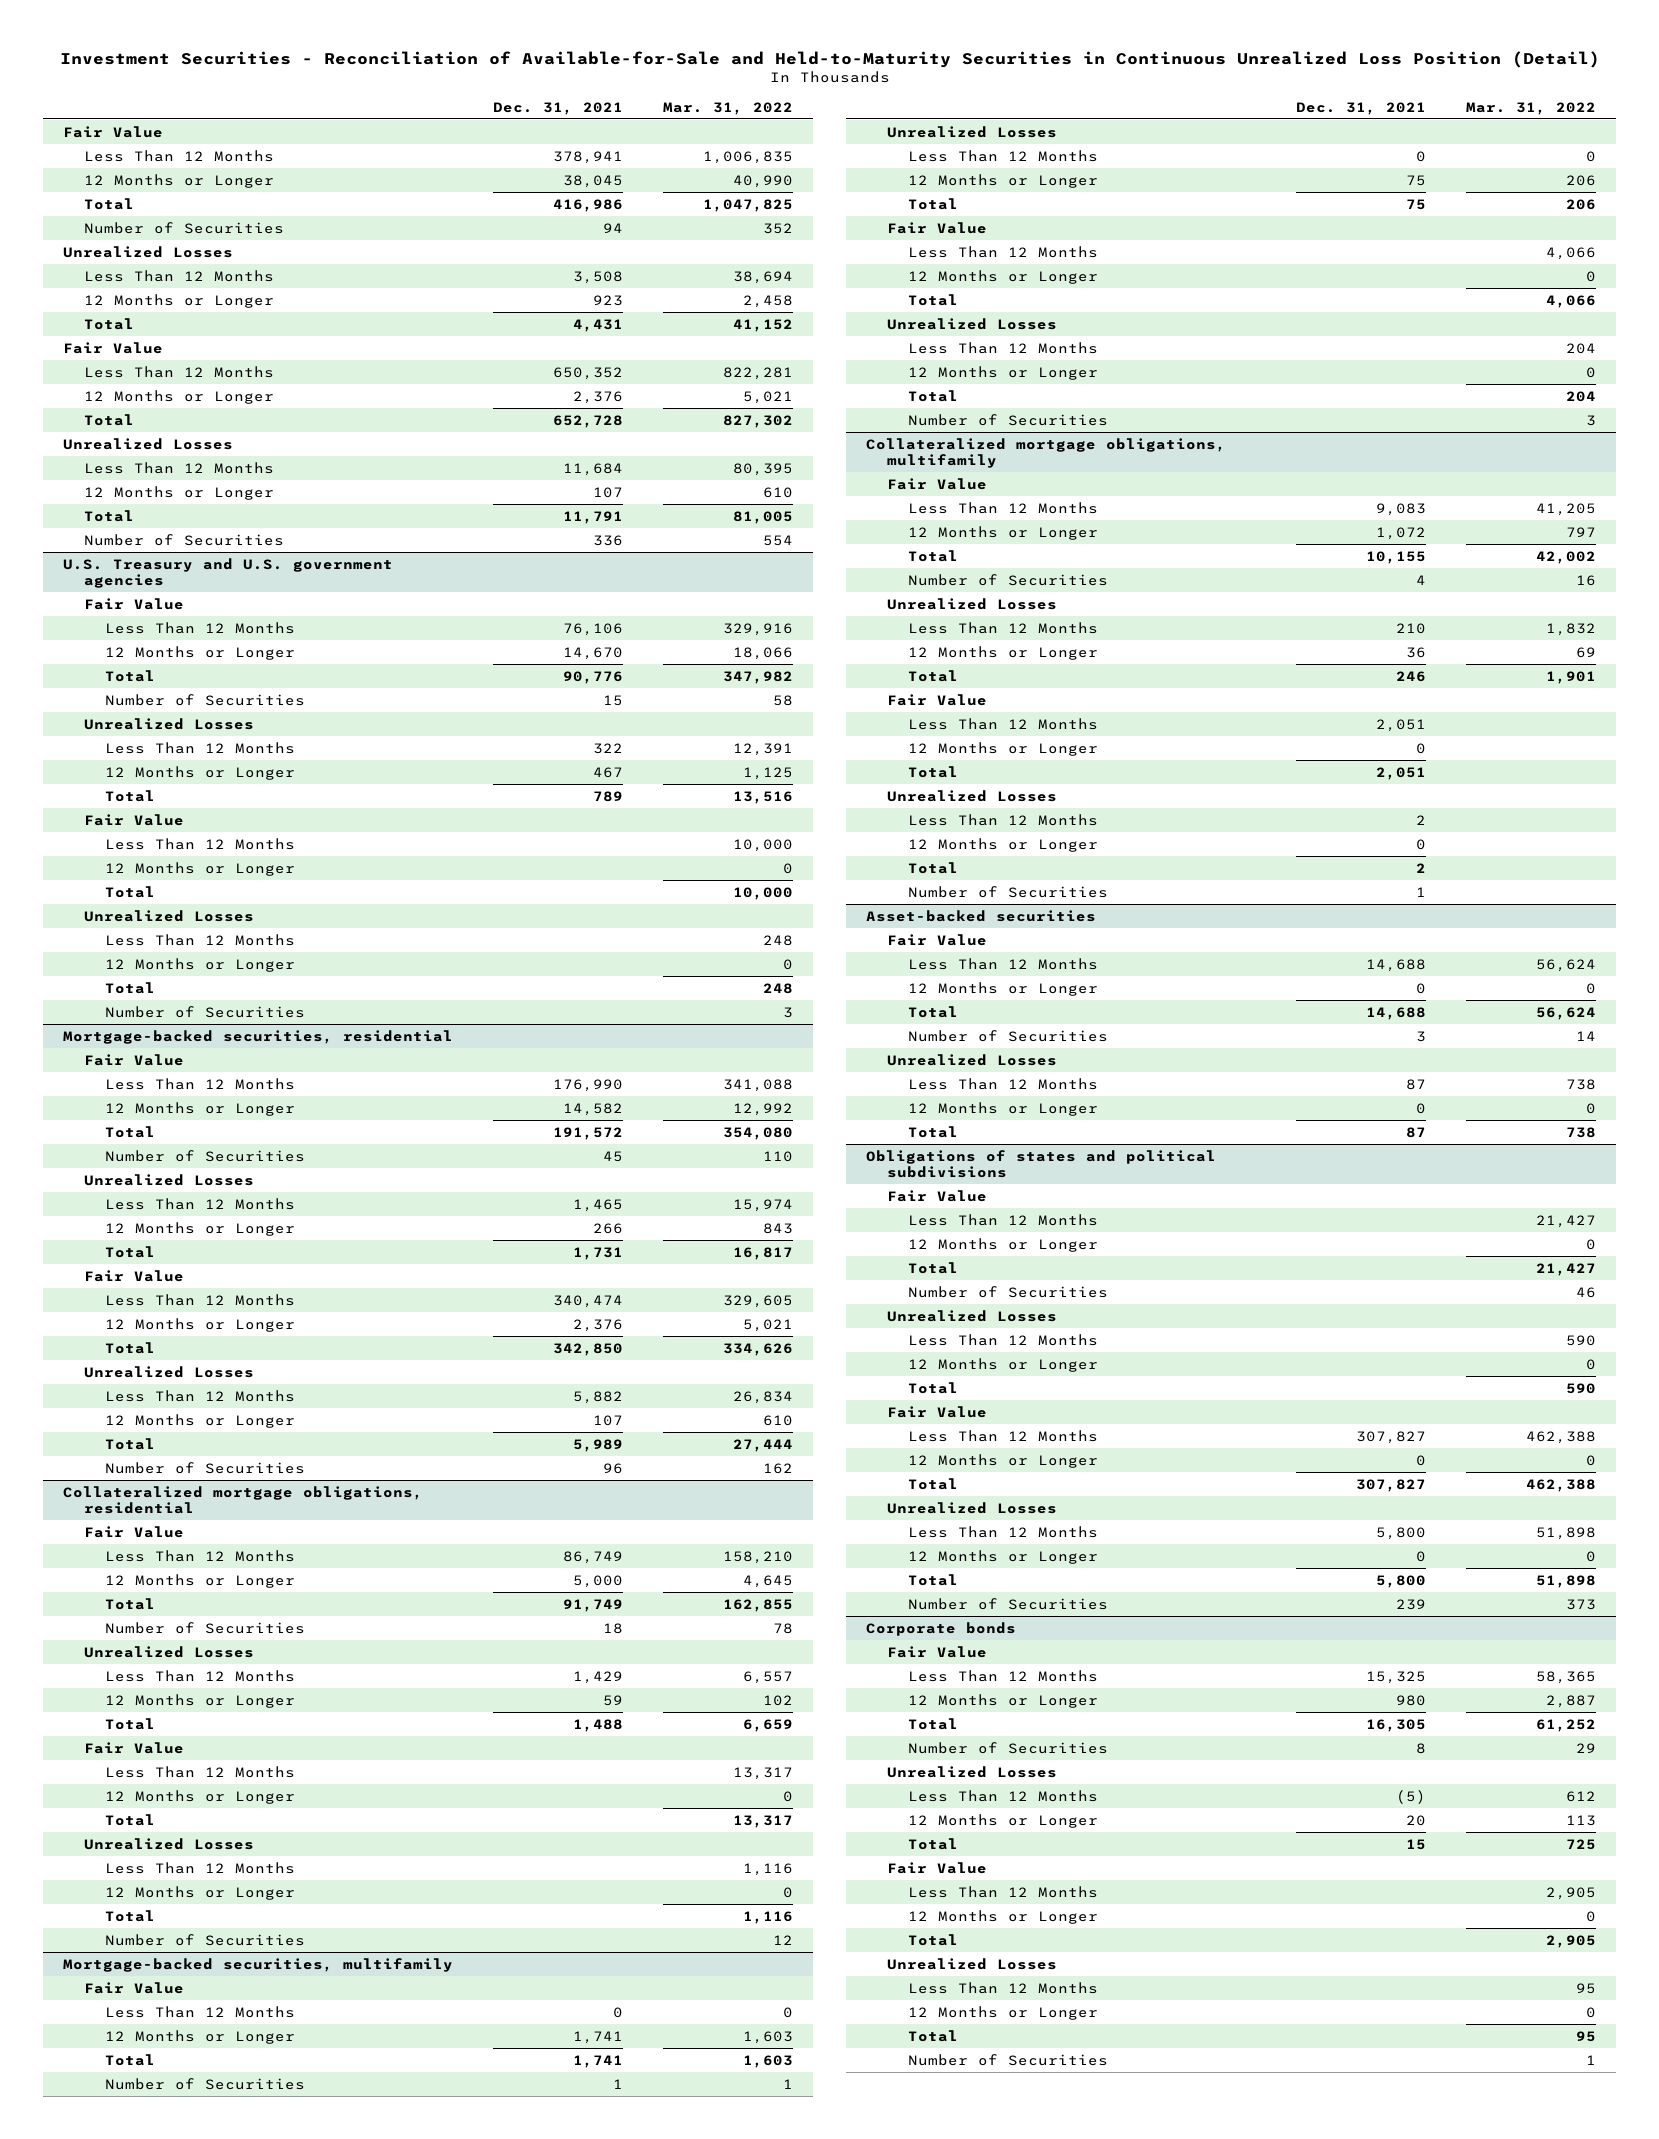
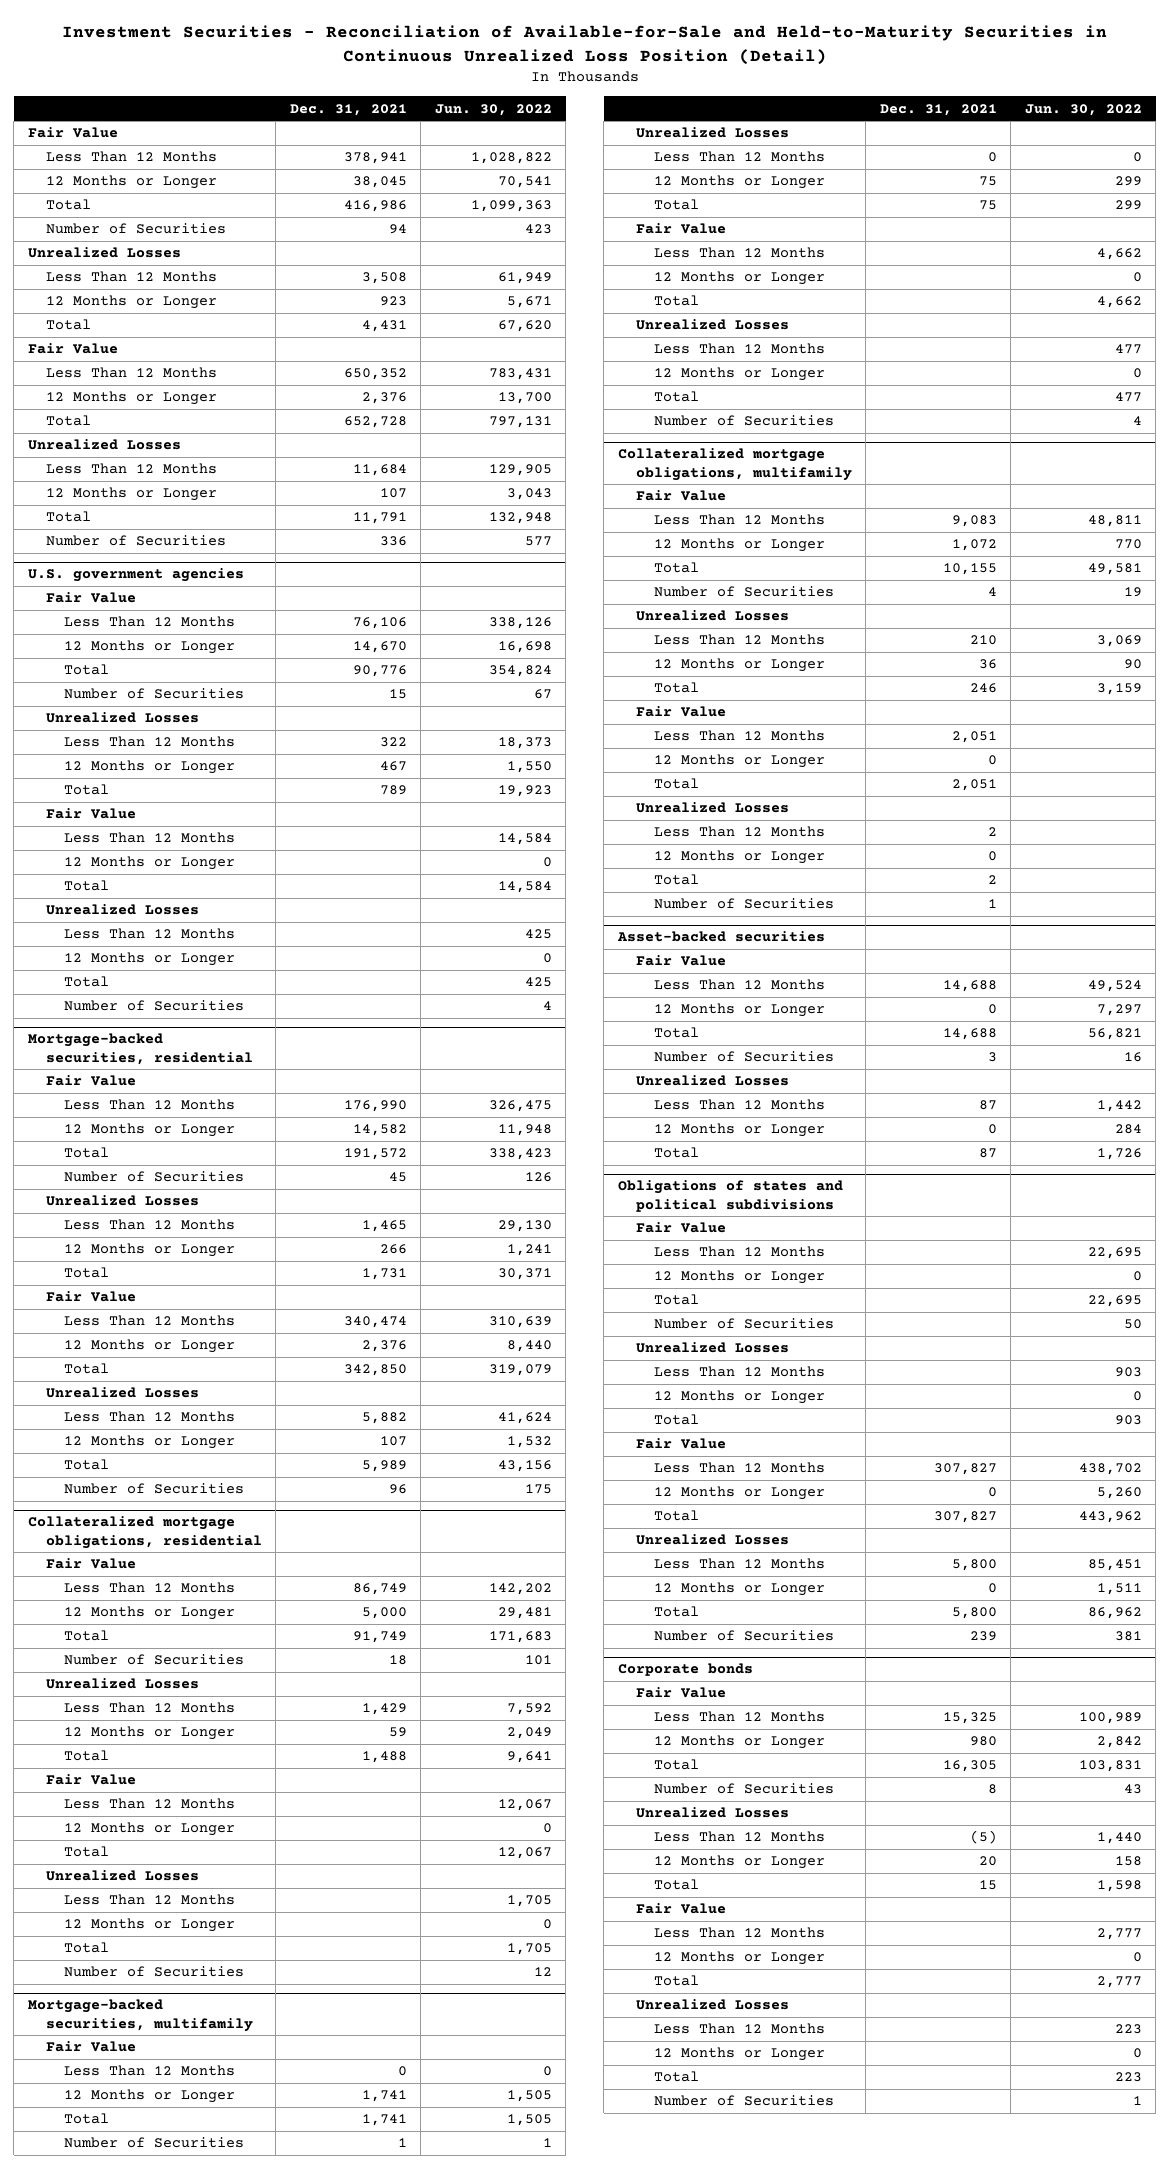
- | Dec. 31, 2021 | Mar. 31, 2022
+ | Dec. 31, 2021 | Jun. 30, 2022
- U.S. Treasury and U.S. government agencies
+ U.S. government agencies

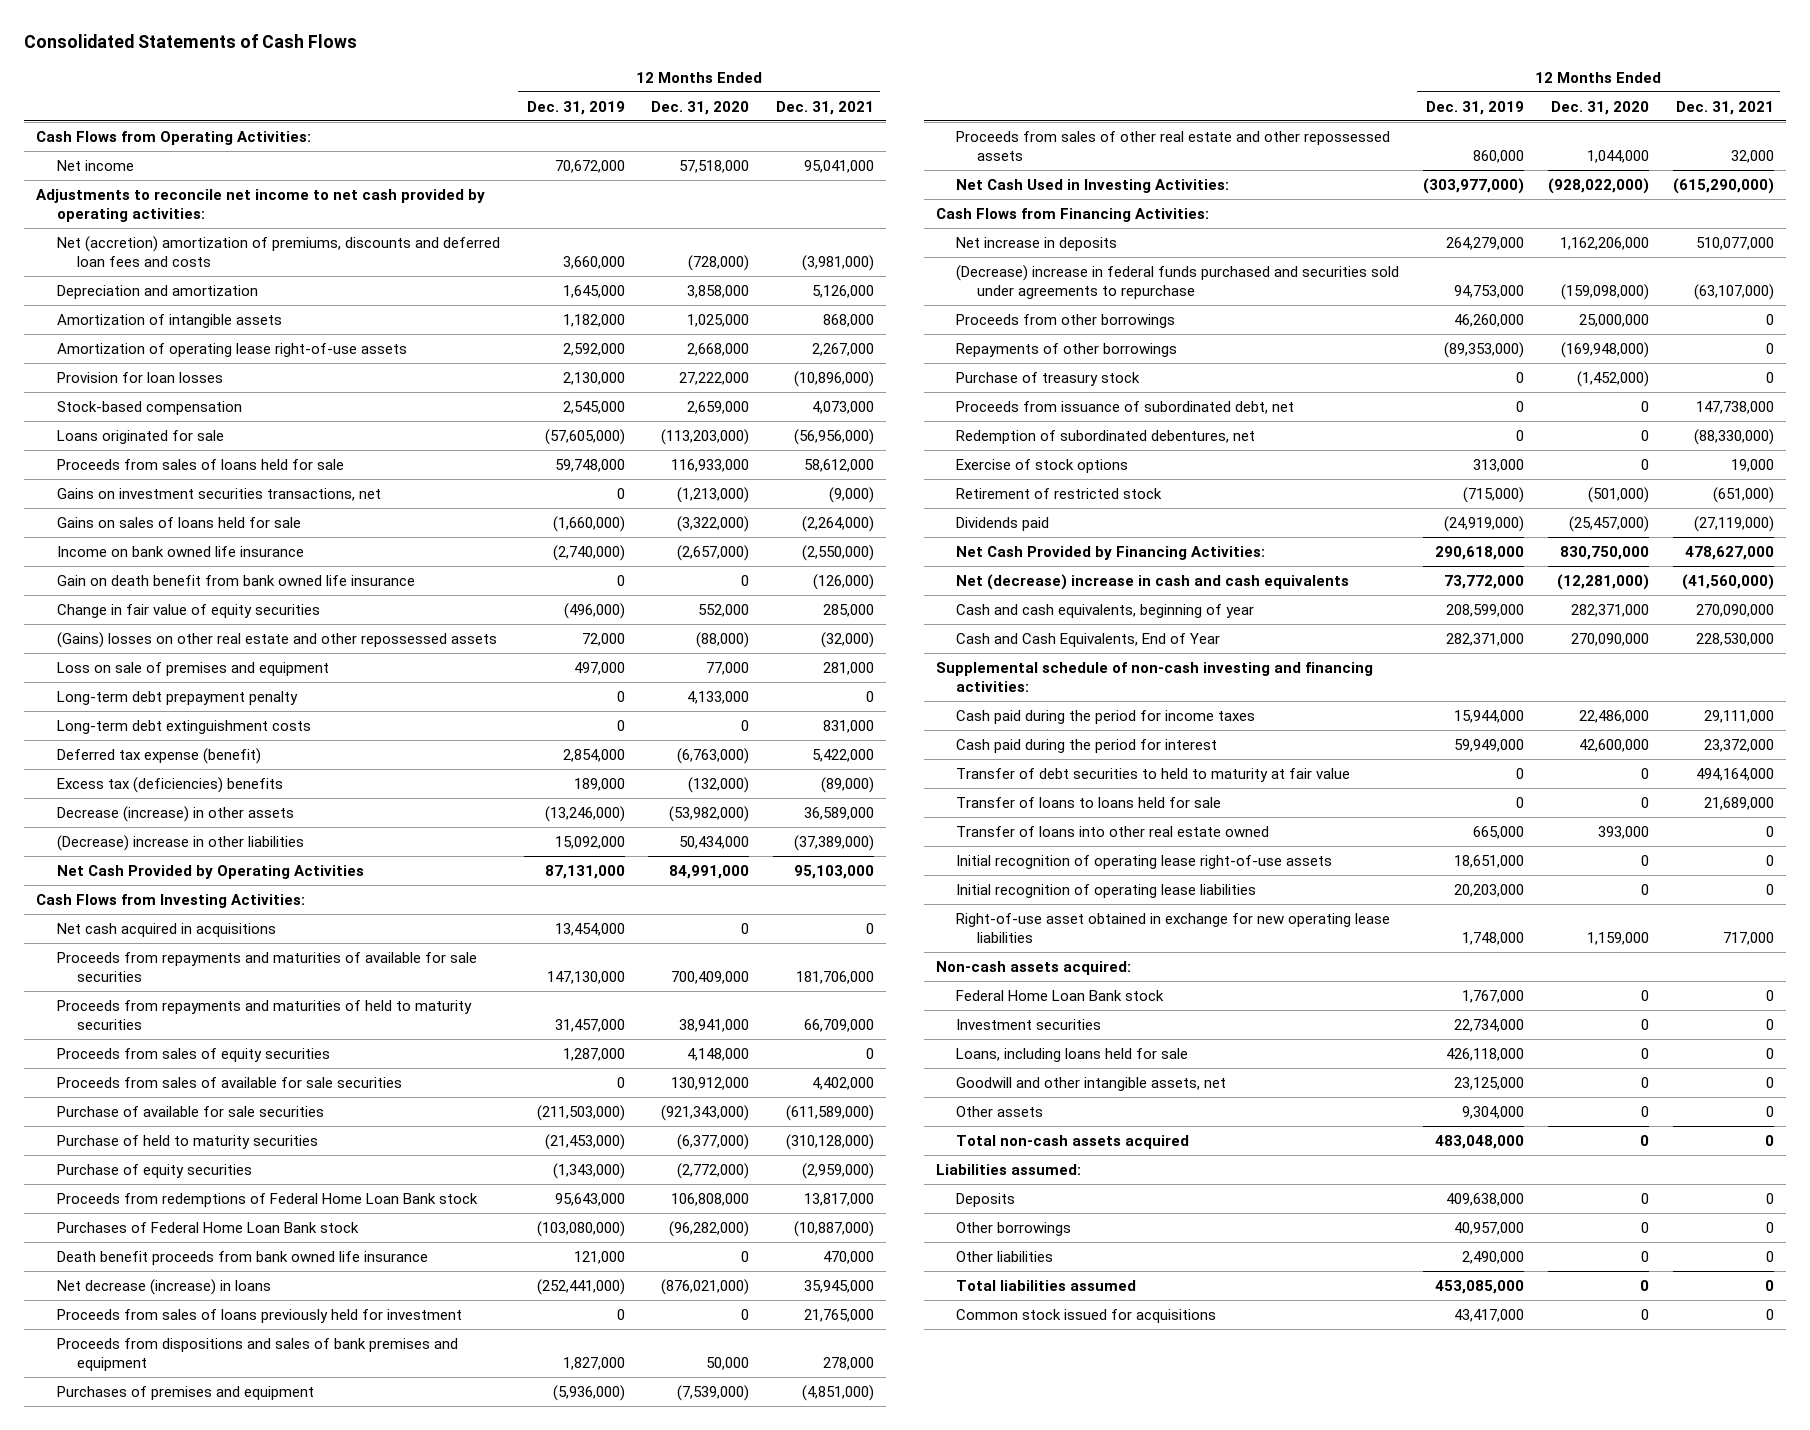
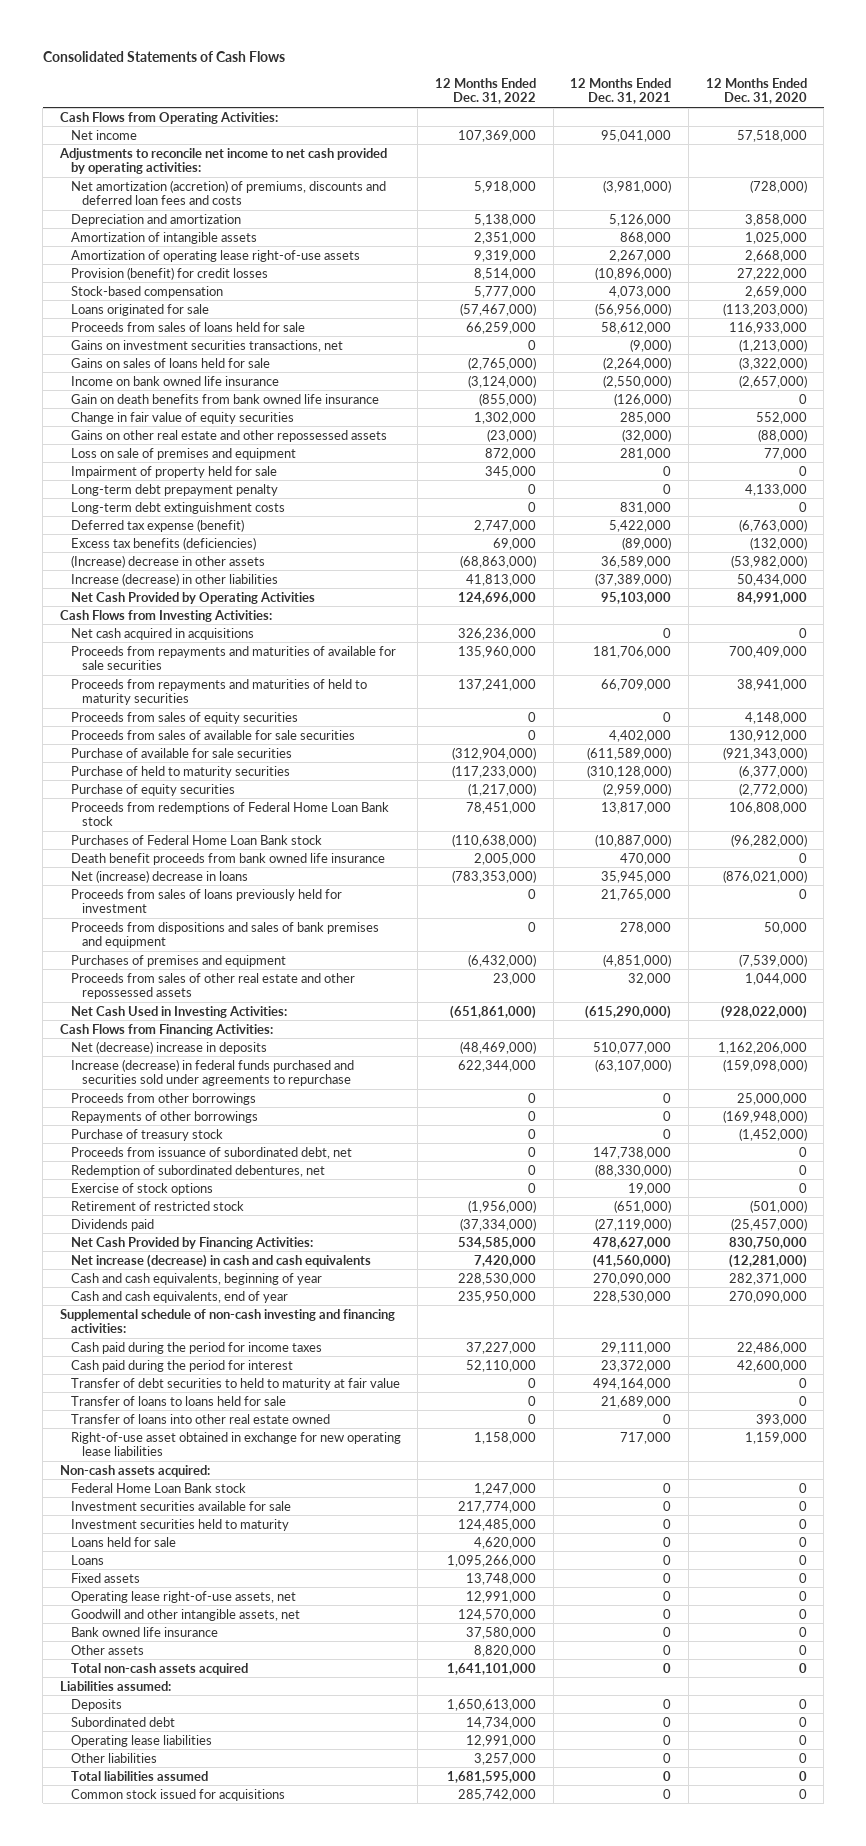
- | 12 Months Ended Dec. 31, 2019 | 12 Months Ended Dec. 31, 2020 | 12 Months Ended Dec. 31, 2021
+ | 12 Months Ended Dec. 31, 2022 | 12 Months Ended Dec. 31, 2021 | 12 Months Ended Dec. 31, 2020
- Net (accretion) amortization of premiums, discounts and deferred loan fees and costs | 3,660,000 | (728,000) | (3,981,000)
+ Net amortization (accretion) of premiums, discounts and deferred loan fees and costs | 5,918,000 | (3,981,000) | (728,000)
- Provision for loan losses | 2,130,000 | 27,222,000 | (10,896,000)
+ Provision (benefit) for credit losses | 8,514,000 | (10,896,000) | 27,222,000
- Gain on death benefit from bank owned life insurance | 0 | 0 | (126,000)
+ Gain on death benefits from bank owned life insurance | (855,000) | (126,000) | 0
- (Gains) losses on other real estate and other repossessed assets | 72,000 | (88,000) | (32,000)
+ Gains on other real estate and other repossessed assets | (23,000) | (32,000) | (88,000)
+ Impairment of property held for sale | 345,000 | 0 | 0
- Excess tax (deficiencies) benefits | 189,000 | (132,000) | (89,000)
- Decrease (increase) in other assets | (13,246,000) | (53,982,000) | 36,589,000
- (Decrease) increase in other liabilities | 15,092,000 | 50,434,000 | (37,389,000)
+ Excess tax benefits (deficiencies) | 69,000 | (89,000) | (132,000)
+ (Increase) decrease in other assets | (68,863,000) | 36,589,000 | (53,982,000)
+ Increase (decrease) in other liabilities | 41,813,000 | (37,389,000) | 50,434,000
- Net decrease (increase) in loans | (252,441,000) | (876,021,000) | 35,945,000
+ Net (increase) decrease in loans | (783,353,000) | 35,945,000 | (876,021,000)
- Net increase in deposits | 264,279,000 | 1,162,206,000 | 510,077,000
- (Decrease) increase in federal funds purchased and securities sold under agreements to repurchase | 94,753,000 | (159,098,000) | (63,107,000)
+ Net (decrease) increase in deposits | (48,469,000) | 510,077,000 | 1,162,206,000
+ Increase (decrease) in federal funds purchased and securities sold under agreements to repurchase | 622,344,000 | (63,107,000) | (159,098,000)
- Net (decrease) increase in cash and cash equivalents | 73,772,000 | (12,281,000) | (41,560,000)
+ Net increase (decrease) in cash and cash equivalents | 7,420,000 | (41,560,000) | (12,281,000)
- Cash and Cash Equivalents, End of Year | 282,371,000 | 270,090,000 | 228,530,000
+ Cash and cash equivalents, end of year | 235,950,000 | 228,530,000 | 270,090,000
- Initial recognition of operating lease right-of-use assets | 18,651,000 | 0 | 0
- Initial recognition of operating lease liabilities | 20,203,000 | 0 | 0
- Investment securities | 22,734,000 | 0 | 0
- Loans, including loans held for sale | 426,118,000 | 0 | 0
+ Investment securities available for sale | 217,774,000 | 0 | 0
+ Investment securities held to maturity | 124,485,000 | 0 | 0
+ Loans held for sale | 4,620,000 | 0 | 0
+ Loans | 1,095,266,000 | 0 | 0
+ Fixed assets | 13,748,000 | 0 | 0
+ Operating lease right-of-use assets, net | 12,991,000 | 0 | 0
+ Bank owned life insurance | 37,580,000 | 0 | 0
- Other borrowings | 40,957,000 | 0 | 0
+ Subordinated debt | 14,734,000 | 0 | 0
+ Operating lease liabilities | 12,991,000 | 0 | 0

